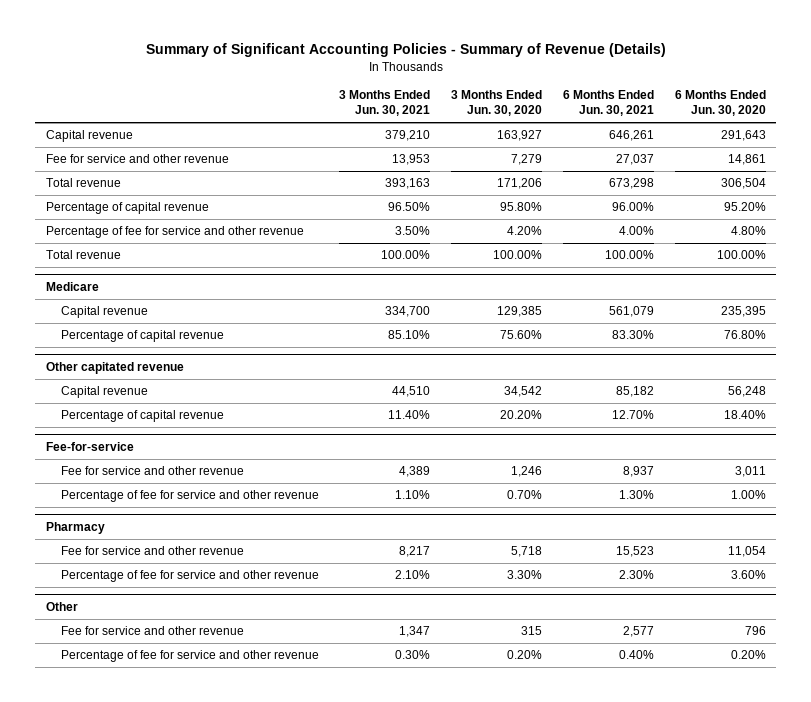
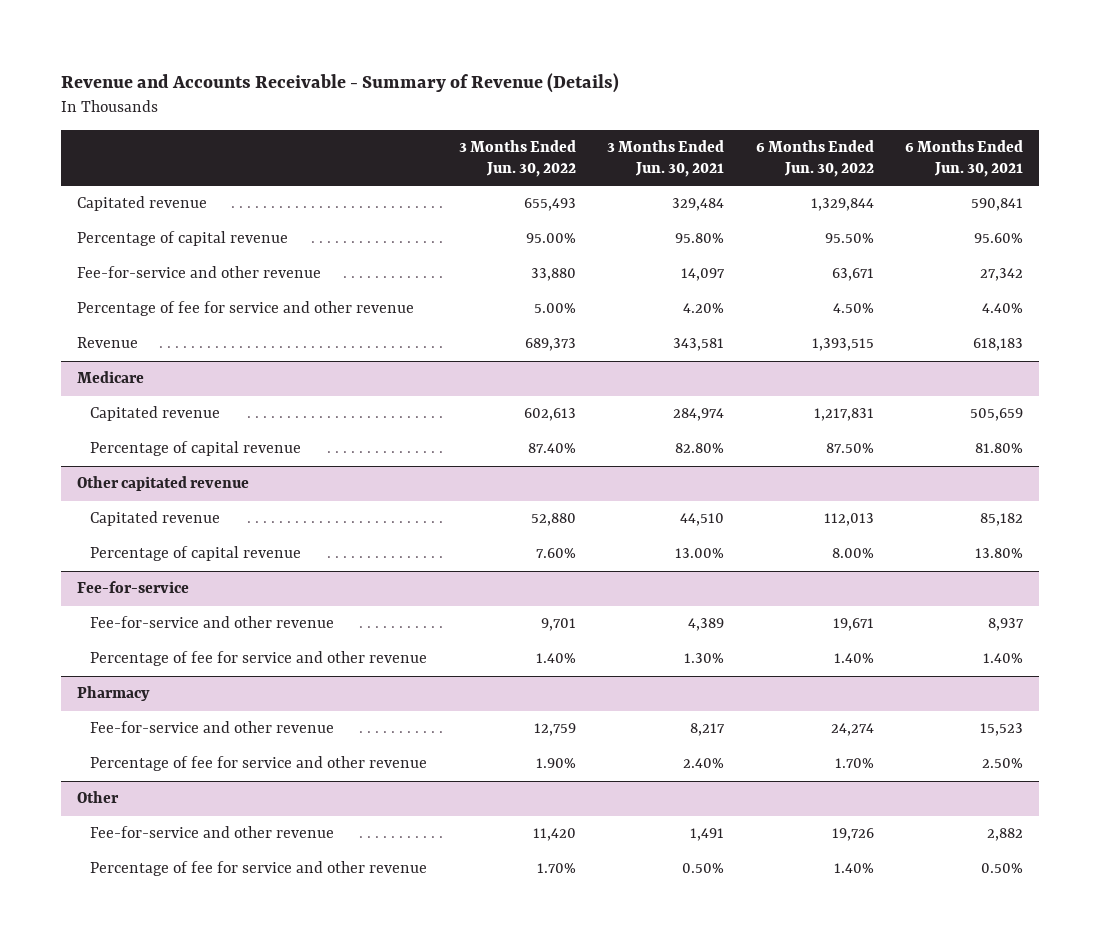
- Summary of Significant Accounting Policies - Summary of Revenue (Details)
+ Revenue and Accounts Receivable - Summary of Revenue (Details)
- | 3 Months Ended Jun. 30, 2021 | 3 Months Ended Jun. 30, 2020 | 6 Months Ended Jun. 30, 2021 | 6 Months Ended Jun. 30, 2020
+ | 3 Months Ended Jun. 30, 2022 | 3 Months Ended Jun. 30, 2021 | 6 Months Ended Jun. 30, 2022 | 6 Months Ended Jun. 30, 2021
- Capital revenue | 379,210 | 163,927 | 646,261 | 291,643
- Fee for service and other revenue | 13,953 | 7,279 | 27,037 | 14,861
- Total revenue | 393,163 | 171,206 | 673,298 | 306,504
- Percentage of capital revenue | 96.50% | 95.80% | 96.00% | 95.20%
- Percentage of fee for service and other revenue | 3.50% | 4.20% | 4.00% | 4.80%
- Total revenue | 100.00% | 100.00% | 100.00% | 100.00%
+ Capitated revenue | 655,493 | 329,484 | 1,329,844 | 590,841
+ Percentage of capital revenue | 95.00% | 95.80% | 95.50% | 95.60%
+ Fee-for-service and other revenue | 33,880 | 14,097 | 63,671 | 27,342
+ Percentage of fee for service and other revenue | 5.00% | 4.20% | 4.50% | 4.40%
+ Revenue | 689,373 | 343,581 | 1,393,515 | 618,183
@ Medicare
- Capital revenue | 334,700 | 129,385 | 561,079 | 235,395
- Percentage of capital revenue | 85.10% | 75.60% | 83.30% | 76.80%
+ Capitated revenue | 602,613 | 284,974 | 1,217,831 | 505,659
+ Percentage of capital revenue | 87.40% | 82.80% | 87.50% | 81.80%
@ Other capitated revenue
- Capital revenue | 44,510 | 34,542 | 85,182 | 56,248
- Percentage of capital revenue | 11.40% | 20.20% | 12.70% | 18.40%
+ Capitated revenue | 52,880 | 44,510 | 112,013 | 85,182
+ Percentage of capital revenue | 7.60% | 13.00% | 8.00% | 13.80%
@ Fee-for-service
- Fee for service and other revenue | 4,389 | 1,246 | 8,937 | 3,011
- Percentage of fee for service and other revenue | 1.10% | 0.70% | 1.30% | 1.00%
+ Fee-for-service and other revenue | 9,701 | 4,389 | 19,671 | 8,937
+ Percentage of fee for service and other revenue | 1.40% | 1.30% | 1.40% | 1.40%
@ Pharmacy
- Fee for service and other revenue | 8,217 | 5,718 | 15,523 | 11,054
- Percentage of fee for service and other revenue | 2.10% | 3.30% | 2.30% | 3.60%
+ Fee-for-service and other revenue | 12,759 | 8,217 | 24,274 | 15,523
+ Percentage of fee for service and other revenue | 1.90% | 2.40% | 1.70% | 2.50%
@ Other
- Fee for service and other revenue | 1,347 | 315 | 2,577 | 796
- Percentage of fee for service and other revenue | 0.30% | 0.20% | 0.40% | 0.20%
+ Fee-for-service and other revenue | 11,420 | 1,491 | 19,726 | 2,882
+ Percentage of fee for service and other revenue | 1.70% | 0.50% | 1.40% | 0.50%

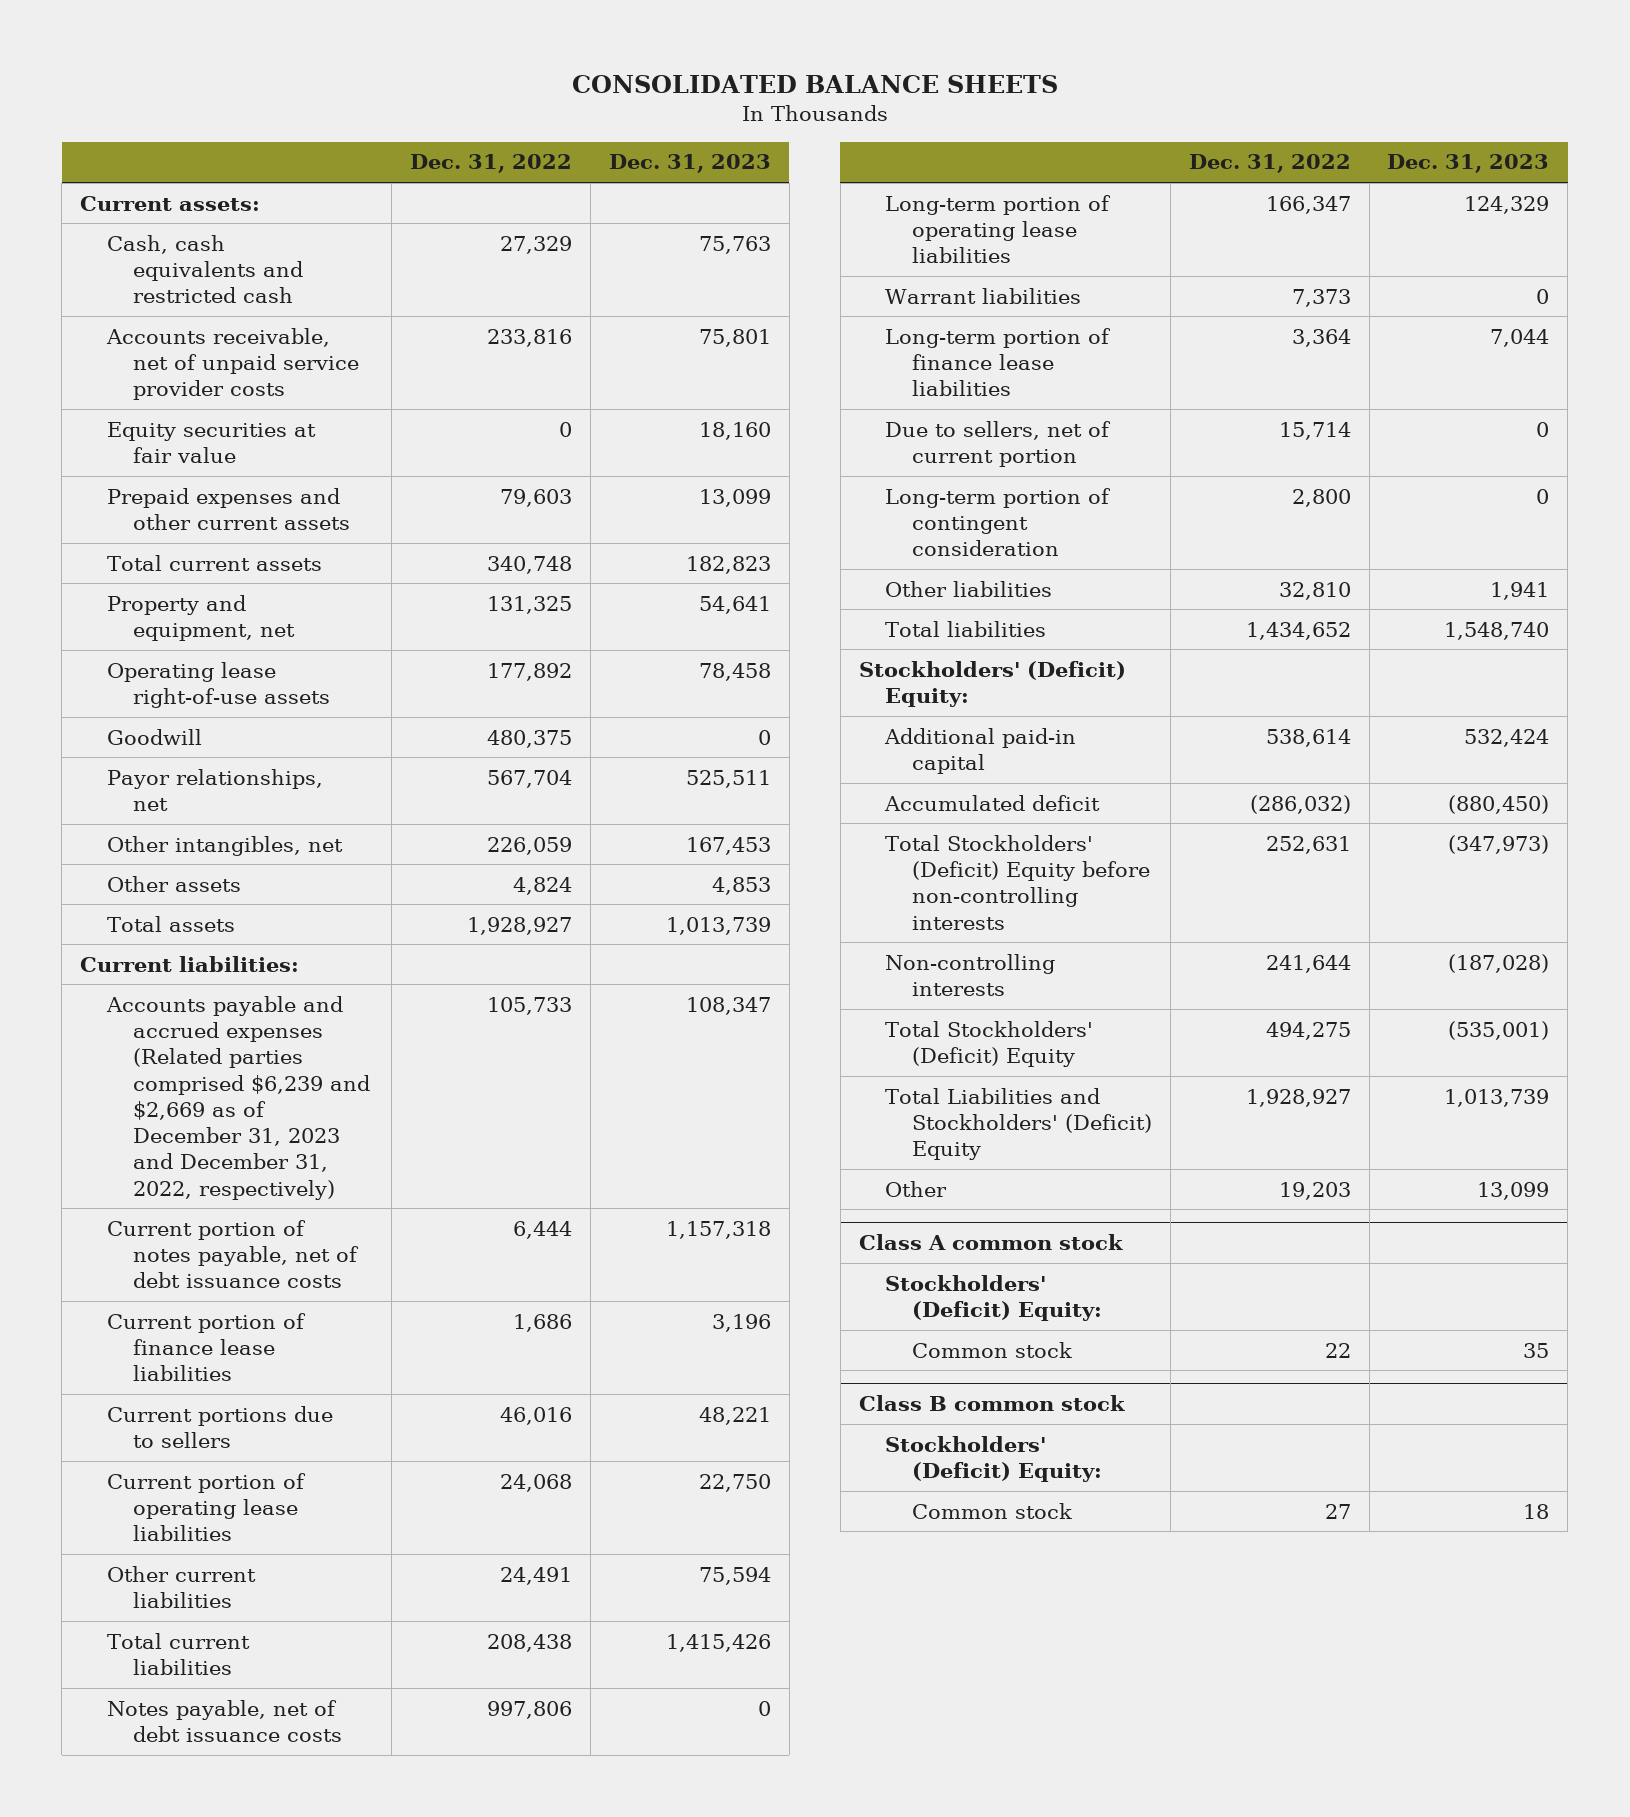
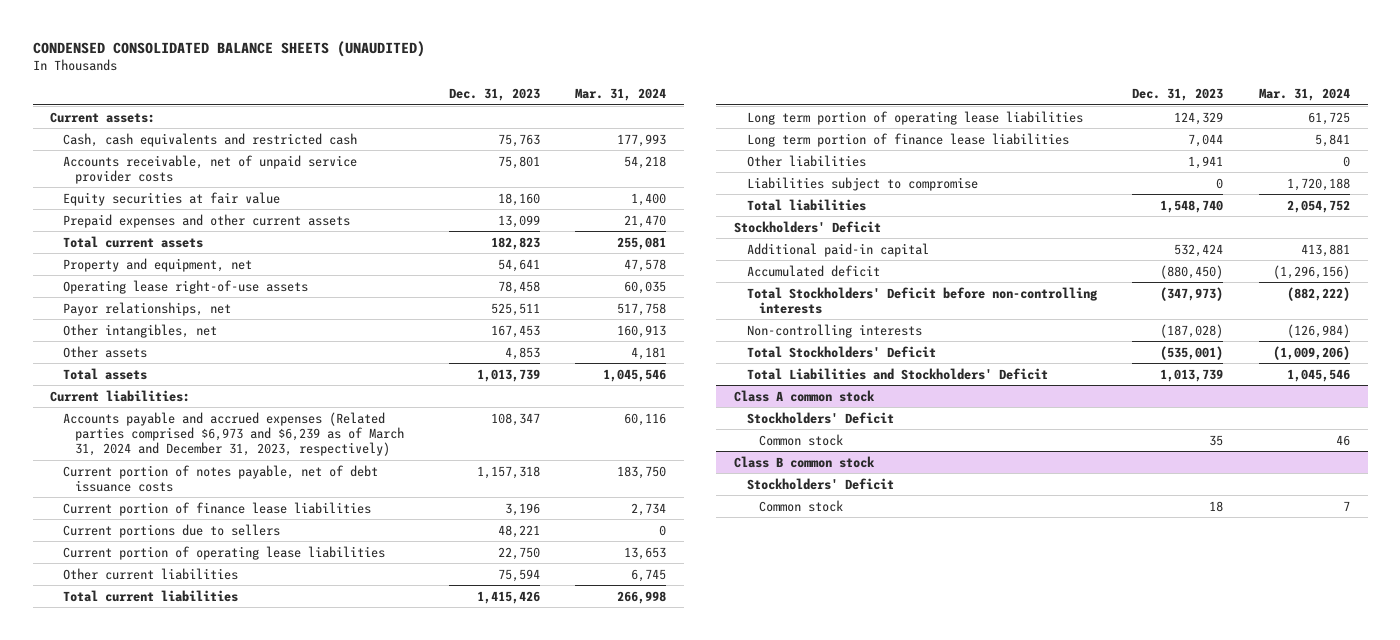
- CONSOLIDATED BALANCE SHEETS
+ CONDENSED CONSOLIDATED BALANCE SHEETS (UNAUDITED)
- | Dec. 31, 2022 | Dec. 31, 2023
+ | Dec. 31, 2023 | Mar. 31, 2024
- Goodwill | 480,375 | 0
- Accounts payable and accrued expenses (Related parties comprised $6,239 and $2,669 as of December 31, 2023 and December 31, 2022, respectively) | 105,733 | 108,347
+ Accounts payable and accrued expenses (Related parties comprised $6,973 and $6,239 as of March 31, 2024 and December 31, 2023, respectively) | 108,347 | 60,116
- Notes payable, net of debt issuance costs | 997,806 | 0
- Long-term portion of operating lease liabilities | 166,347 | 124,329
- Warrant liabilities | 7,373 | 0
- Long-term portion of finance lease liabilities | 3,364 | 7,044
- Due to sellers, net of current portion | 15,714 | 0
- Long-term portion of contingent consideration | 2,800 | 0
+ Long term portion of operating lease liabilities | 124,329 | 61,725
+ Long term portion of finance lease liabilities | 7,044 | 5,841
+ Liabilities subject to compromise | 0 | 1,720,188
- Stockholders' (Deficit) Equity:
+ Stockholders' Deficit
- Total Stockholders' (Deficit) Equity before non-controlling interests | 252,631 | (347,973)
+ Total Stockholders' Deficit before non-controlling interests | (347,973) | (882,222)
- Total Stockholders' (Deficit) Equity | 494,275 | (535,001)
- Total Liabilities and Stockholders' (Deficit) Equity | 1,928,927 | 1,013,739
- Other | 19,203 | 13,099
+ Total Stockholders' Deficit | (535,001) | (1,009,206)
+ Total Liabilities and Stockholders' Deficit | 1,013,739 | 1,045,546
@ Class A common stock
- Stockholders' (Deficit) Equity:
+ Stockholders' Deficit
@ Class B common stock
- Stockholders' (Deficit) Equity:
+ Stockholders' Deficit

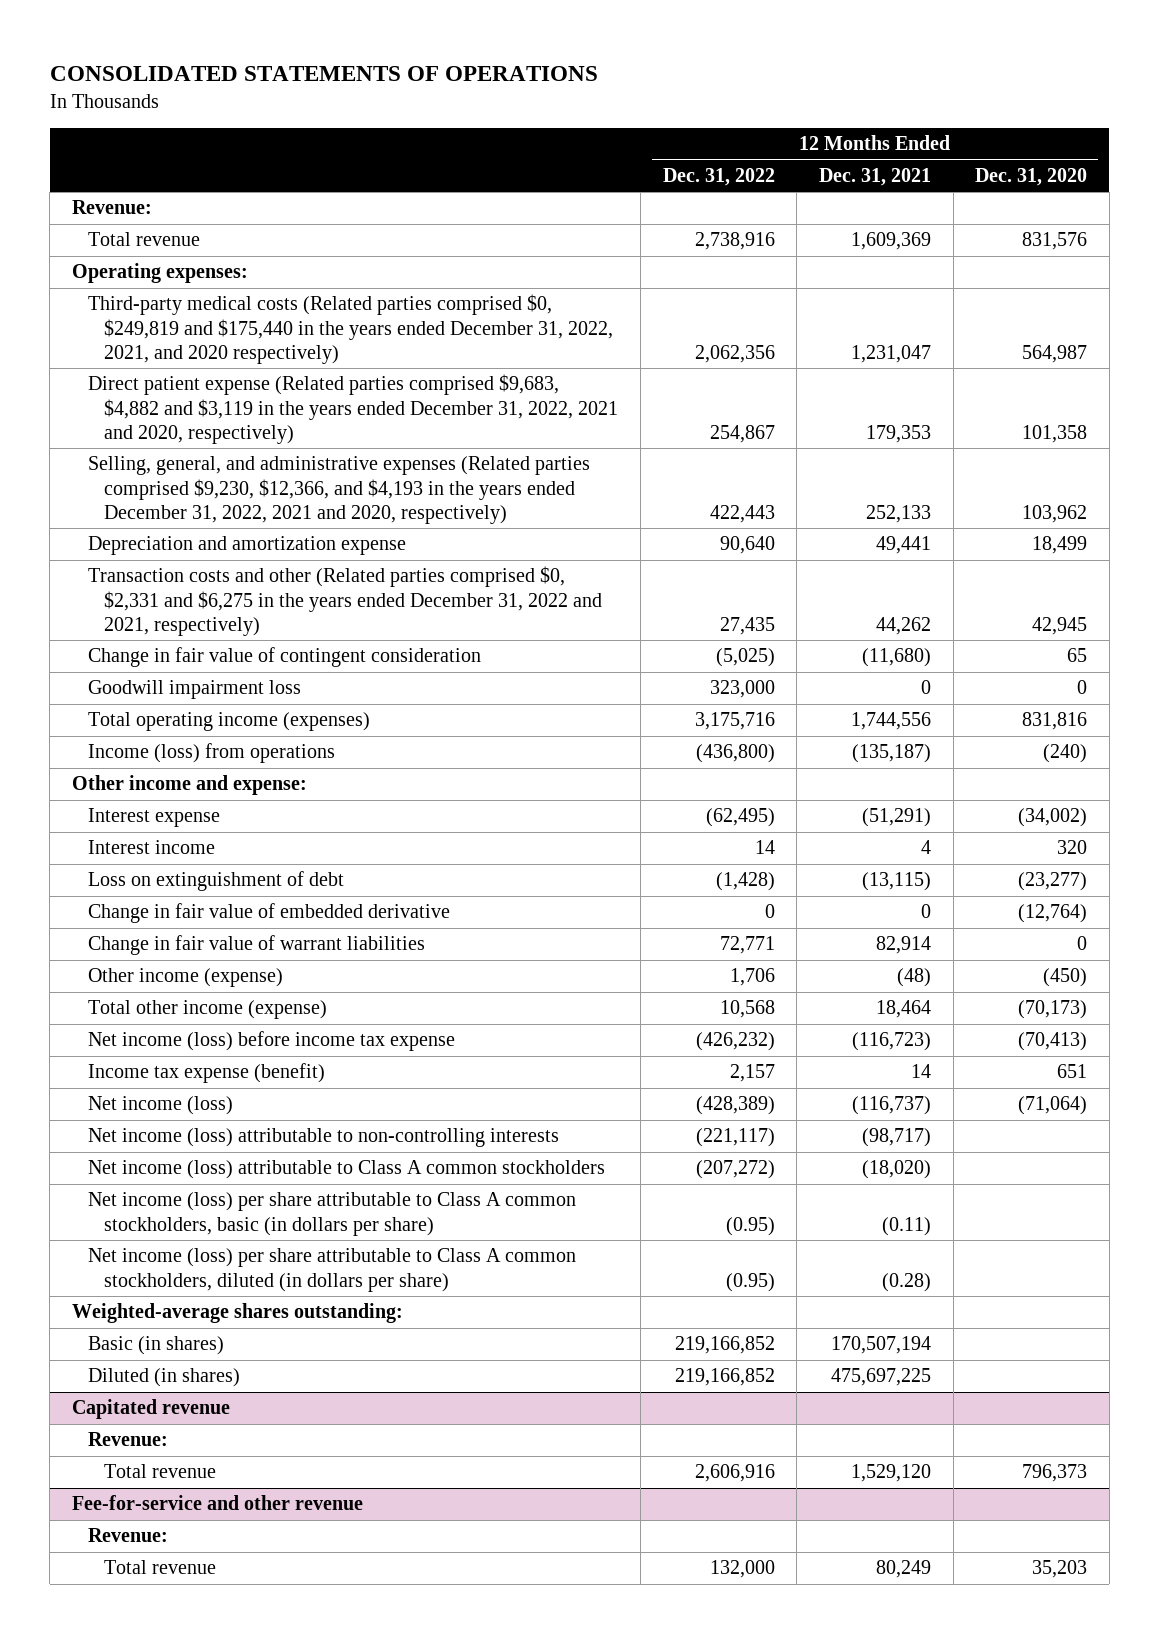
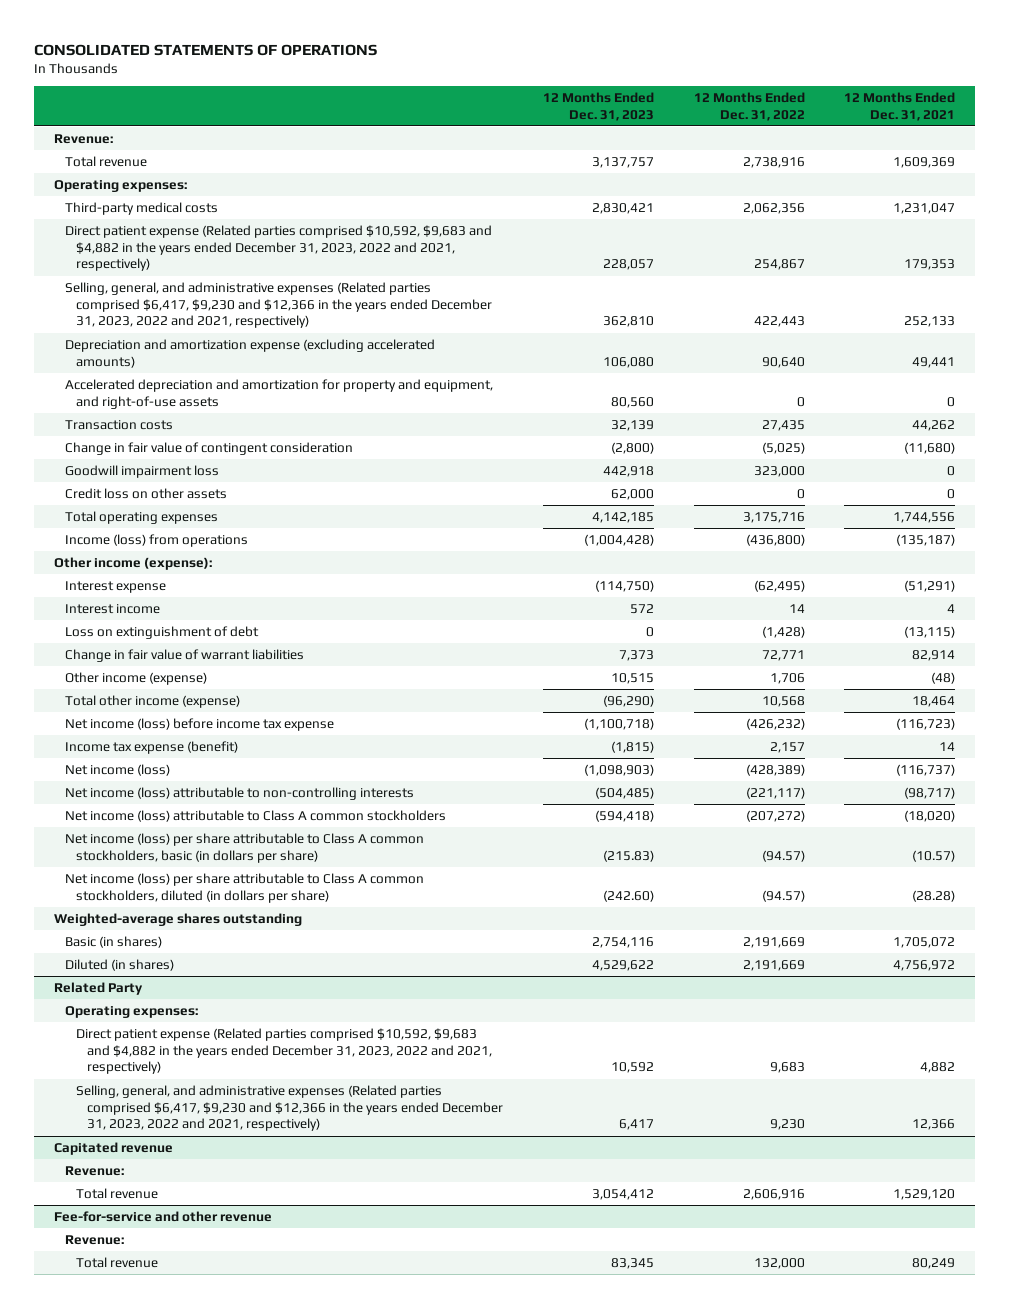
- | 12 Months Ended Dec. 31, 2022 | 12 Months Ended Dec. 31, 2021 | 12 Months Ended Dec. 31, 2020
+ | 12 Months Ended Dec. 31, 2023 | 12 Months Ended Dec. 31, 2022 | 12 Months Ended Dec. 31, 2021
- Third-party medical costs (Related parties comprised $0, $249,819 and $175,440 in the years ended December 31, 2022, 2021, and 2020 respectively) | 2,062,356 | 1,231,047 | 564,987
- Direct patient expense (Related parties comprised $9,683, $4,882 and $3,119 in the years ended December 31, 2022, 2021 and 2020, respectively) | 254,867 | 179,353 | 101,358
- Selling, general, and administrative expenses (Related parties comprised $9,230, $12,366, and $4,193 in the years ended December 31, 2022, 2021 and 2020, respectively) | 422,443 | 252,133 | 103,962
- Depreciation and amortization expense | 90,640 | 49,441 | 18,499
- Transaction costs and other (Related parties comprised $0, $2,331 and $6,275 in the years ended December 31, 2022 and 2021, respectively) | 27,435 | 44,262 | 42,945
+ Third-party medical costs | 2,830,421 | 2,062,356 | 1,231,047
+ Direct patient expense (Related parties comprised $10,592, $9,683 and $4,882 in the years ended December 31, 2023, 2022 and 2021, respectively) | 228,057 | 254,867 | 179,353
+ Selling, general, and administrative expenses (Related parties comprised $6,417, $9,230 and $12,366 in the years ended December 31, 2023, 2022 and 2021, respectively) | 362,810 | 422,443 | 252,133
+ Depreciation and amortization expense (excluding accelerated amounts) | 106,080 | 90,640 | 49,441
+ Accelerated depreciation and amortization for property and equipment, and right-of-use assets | 80,560 | 0 | 0
+ Transaction costs | 32,139 | 27,435 | 44,262
- Total operating income (expenses) | 3,175,716 | 1,744,556 | 831,816
+ Credit loss on other assets | 62,000 | 0 | 0
+ Total operating expenses | 4,142,185 | 3,175,716 | 1,744,556
- Other income and expense:
+ Other income (expense):
- Change in fair value of embedded derivative | 0 | 0 | (12,764)
- Net income (loss) per share attributable to Class A common stockholders, basic (in dollars per share) | (0.95) | (0.11) |
- Net income (loss) per share attributable to Class A common stockholders, diluted (in dollars per share) | (0.95) | (0.28) |
- Weighted-average shares outstanding:
- Basic (in shares) | 219,166,852 | 170,507,194 |
- Diluted (in shares) | 219,166,852 | 475,697,225 |
+ Net income (loss) per share attributable to Class A common stockholders, basic (in dollars per share) | (215.83) | (94.57) | (10.57)
+ Net income (loss) per share attributable to Class A common stockholders, diluted (in dollars per share) | (242.60) | (94.57) | (28.28)
+ Weighted-average shares outstanding
+ Basic (in shares) | 2,754,116 | 2,191,669 | 1,705,072
+ Diluted (in shares) | 4,529,622 | 2,191,669 | 4,756,972
+ Related Party
+ Operating expenses:
+ Direct patient expense (Related parties comprised $10,592, $9,683 and $4,882 in the years ended December 31, 2023, 2022 and 2021, respectively) | 10,592 | 9,683 | 4,882
+ Selling, general, and administrative expenses (Related parties comprised $6,417, $9,230 and $12,366 in the years ended December 31, 2023, 2022 and 2021, respectively) | 6,417 | 9,230 | 12,366

